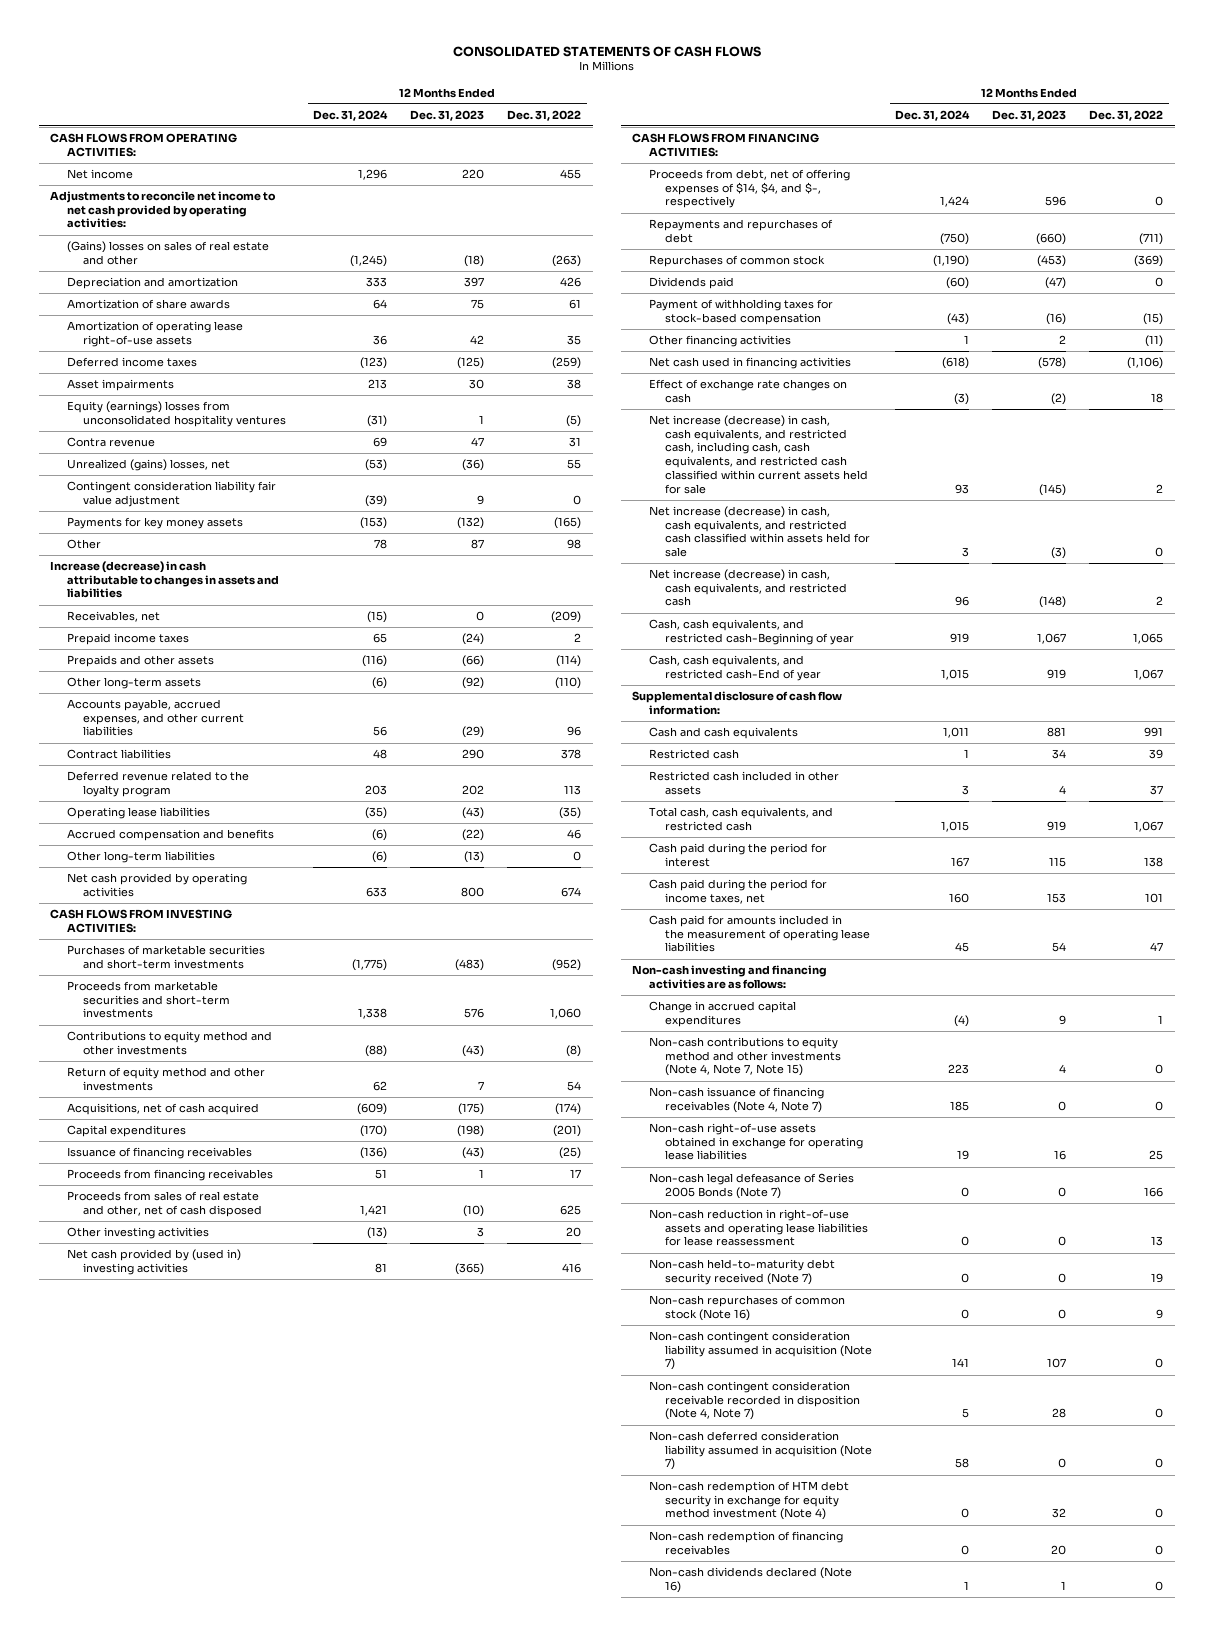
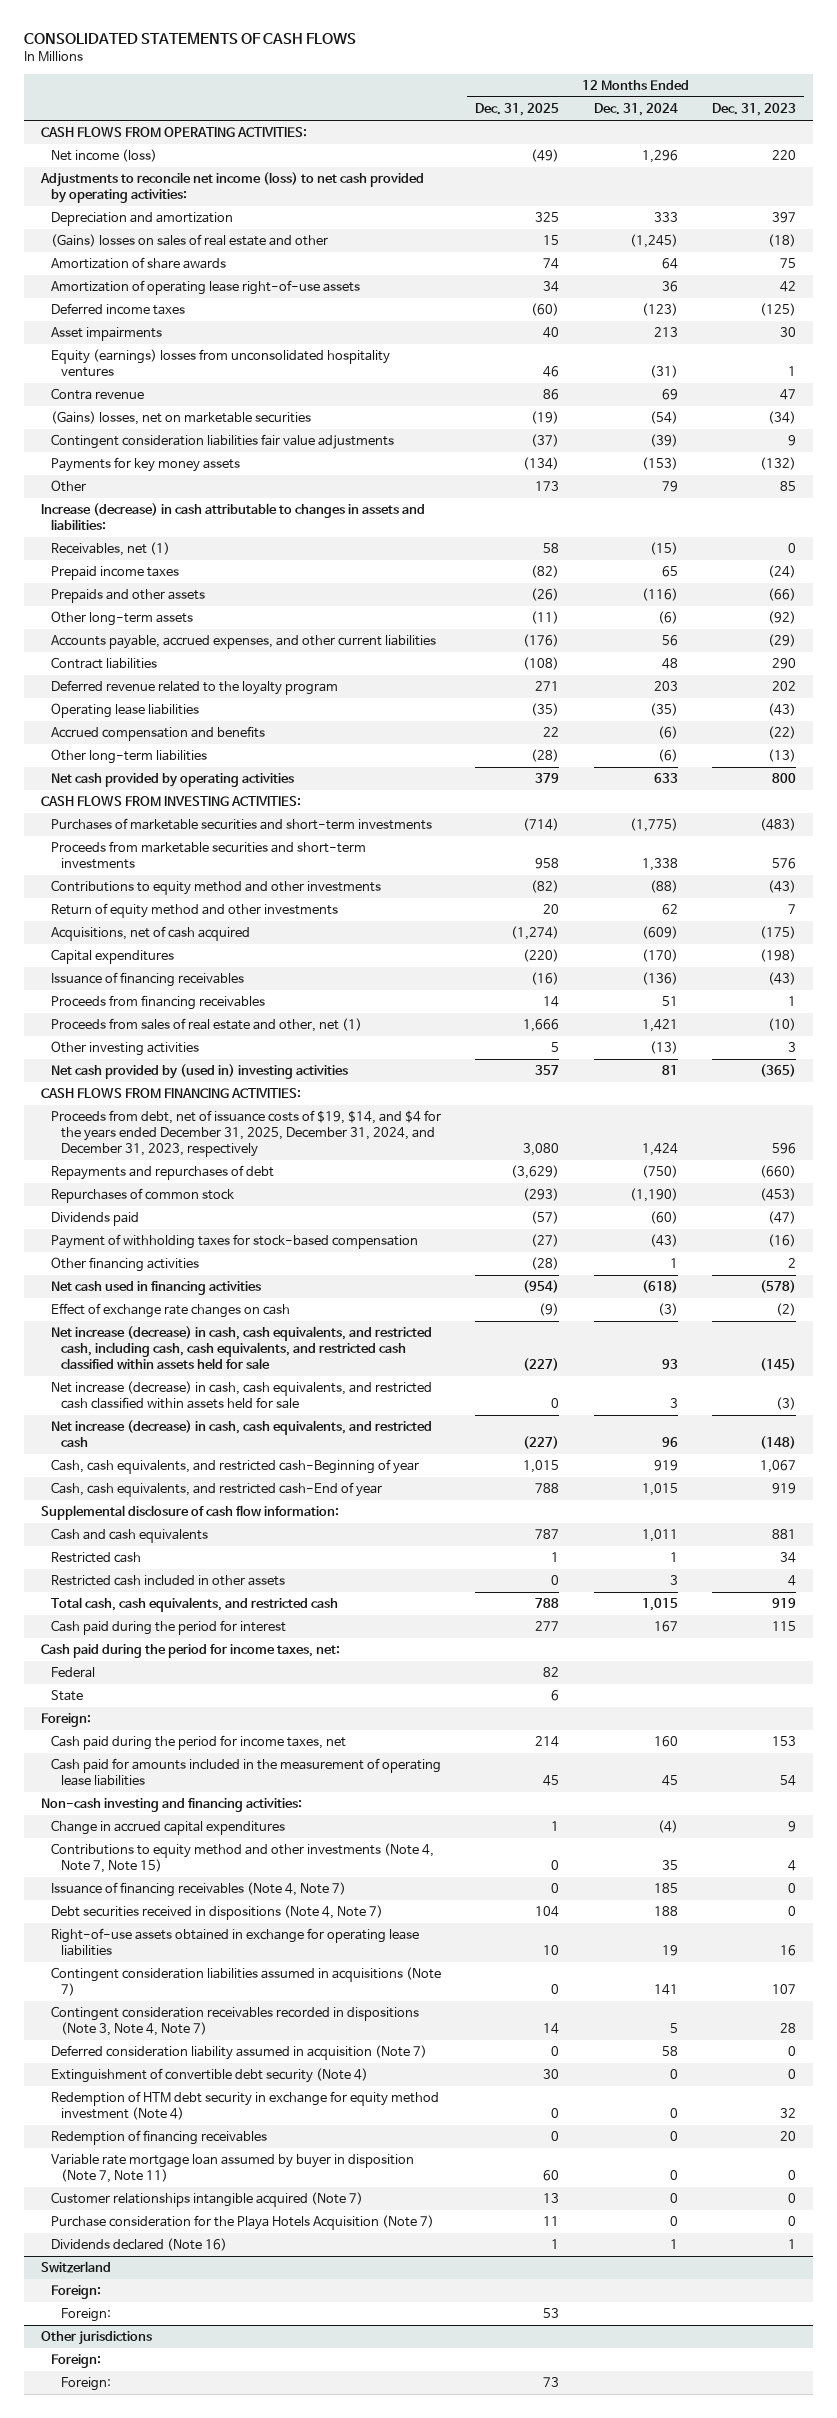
- | 12 Months Ended Dec. 31, 2024 | 12 Months Ended Dec. 31, 2023 | 12 Months Ended Dec. 31, 2022
+ | 12 Months Ended Dec. 31, 2025 | 12 Months Ended Dec. 31, 2024 | 12 Months Ended Dec. 31, 2023
- Net income | 1,296 | 220 | 455
- Adjustments to reconcile net income to net cash provided by operating activities:
+ Net income (loss) | (49) | 1,296 | 220
+ Adjustments to reconcile net income (loss) to net cash provided by operating activities:
moved down: (Gains) losses on sales of real estate and other | 15 | (1,245) | (18)
- Unrealized (gains) losses, net | (53) | (36) | 55
- Contingent consideration liability fair value adjustment | (39) | 9 | 0
+ (Gains) losses, net on marketable securities | (19) | (54) | (34)
+ Contingent consideration liabilities fair value adjustments | (37) | (39) | 9
- Other | 78 | 87 | 98
- Increase (decrease) in cash attributable to changes in assets and liabilities
- Receivables, net | (15) | 0 | (209)
+ Other | 173 | 79 | 85
+ Increase (decrease) in cash attributable to changes in assets and liabilities:
+ Receivables, net (1) | 58 | (15) | 0
- Proceeds from sales of real estate and other, net of cash disposed | 1,421 | (10) | 625
+ Proceeds from sales of real estate and other, net (1) | 1,666 | 1,421 | (10)
- Proceeds from debt, net of offering expenses of $14, $4, and $-, respectively | 1,424 | 596 | 0
+ Proceeds from debt, net of issuance costs of $19, $14, and $4 for the years ended December 31, 2025, December 31, 2024, and December 31, 2023, respectively | 3,080 | 1,424 | 596
- Net increase (decrease) in cash, cash equivalents, and restricted cash, including cash, cash equivalents, and restricted cash classified within current assets held for sale | 93 | (145) | 2
+ Net increase (decrease) in cash, cash equivalents, and restricted cash, including cash, cash equivalents, and restricted cash classified within assets held for sale | (227) | 93 | (145)
+ Cash paid during the period for income taxes, net:
+ Federal | 82 | |
+ State | 6 | |
+ Foreign:
- Non-cash investing and financing activities are as follows:
+ Non-cash investing and financing activities:
- Non-cash contributions to equity method and other investments (Note 4, Note 7, Note 15) | 223 | 4 | 0
- Non-cash issuance of financing receivables (Note 4, Note 7) | 185 | 0 | 0
- Non-cash right-of-use assets obtained in exchange for operating lease liabilities | 19 | 16 | 25
- Non-cash legal defeasance of Series 2005 Bonds (Note 7) | 0 | 0 | 166
- Non-cash reduction in right-of-use assets and operating lease liabilities for lease reassessment | 0 | 0 | 13
- Non-cash held-to-maturity debt security received (Note 7) | 0 | 0 | 19
- Non-cash repurchases of common stock (Note 16) | 0 | 0 | 9
- Non-cash contingent consideration liability assumed in acquisition (Note 7) | 141 | 107 | 0
- Non-cash contingent consideration receivable recorded in disposition (Note 4, Note 7) | 5 | 28 | 0
- Non-cash deferred consideration liability assumed in acquisition (Note 7) | 58 | 0 | 0
- Non-cash redemption of HTM debt security in exchange for equity method investment (Note 4) | 0 | 32 | 0
- Non-cash redemption of financing receivables | 0 | 20 | 0
- Non-cash dividends declared (Note 16) | 1 | 1 | 0
+ Contributions to equity method and other investments (Note 4, Note 7, Note 15) | 0 | 35 | 4
+ Issuance of financing receivables (Note 4, Note 7) | 0 | 185 | 0
+ Debt securities received in dispositions (Note 4, Note 7) | 104 | 188 | 0
+ Right-of-use assets obtained in exchange for operating lease liabilities | 10 | 19 | 16
+ Contingent consideration liabilities assumed in acquisitions (Note 7) | 0 | 141 | 107
+ Contingent consideration receivables recorded in dispositions (Note 3, Note 4, Note 7) | 14 | 5 | 28
+ Deferred consideration liability assumed in acquisition (Note 7) | 0 | 58 | 0
+ Extinguishment of convertible debt security (Note 4) | 30 | 0 | 0
+ Redemption of HTM debt security in exchange for equity method investment (Note 4) | 0 | 0 | 32
+ Redemption of financing receivables | 0 | 0 | 20
+ Variable rate mortgage loan assumed by buyer in disposition (Note 7, Note 11) | 60 | 0 | 0
+ Customer relationships intangible acquired (Note 7) | 13 | 0 | 0
+ Purchase consideration for the Playa Hotels Acquisition (Note 7) | 11 | 0 | 0
+ Dividends declared (Note 16) | 1 | 1 | 1
+ Switzerland
+ Foreign:
+ Foreign: | 53 | |
+ Other jurisdictions
+ Foreign:
+ Foreign: | 73 | |

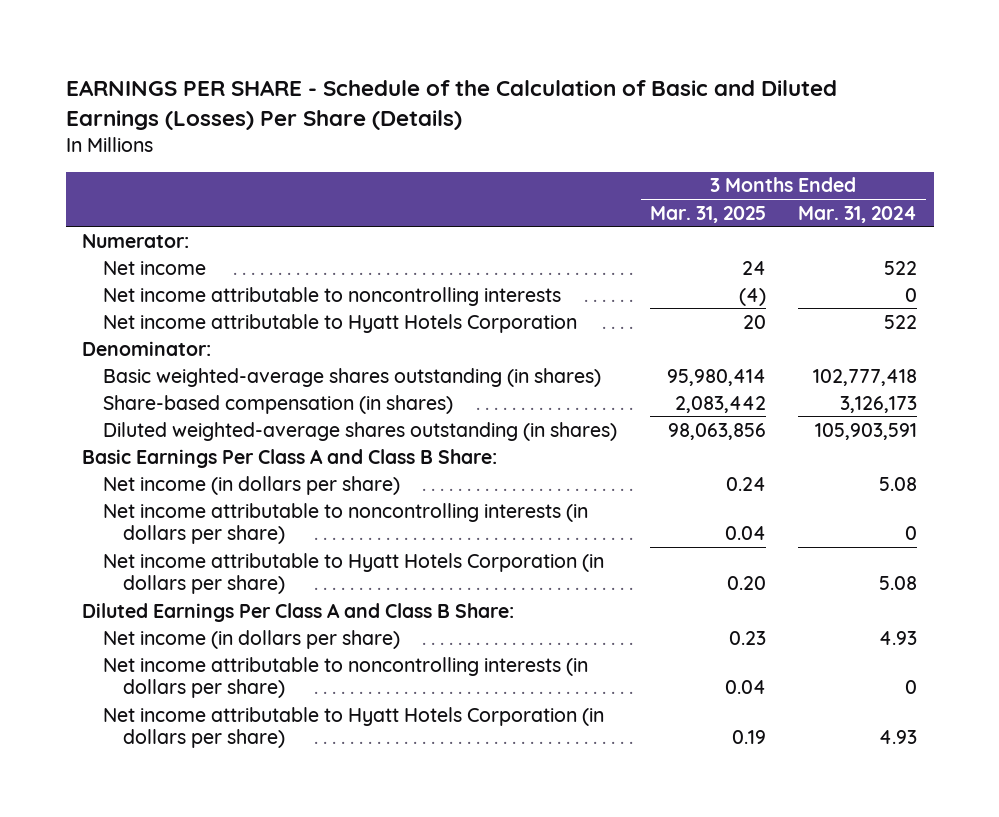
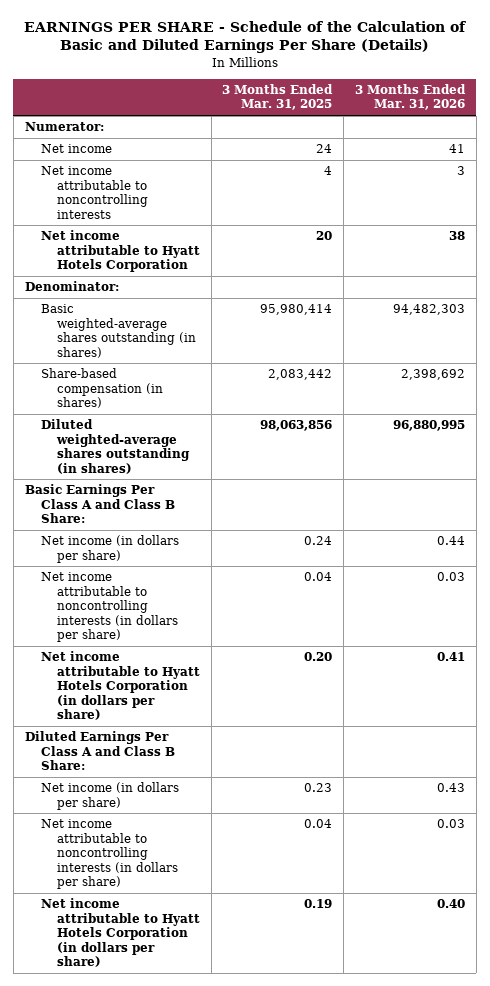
- EARNINGS PER SHARE - Schedule of the Calculation of Basic and Diluted Earnings (Losses) Per Share (Details)
+ EARNINGS PER SHARE - Schedule of the Calculation of Basic and Diluted Earnings Per Share (Details)
- | 3 Months Ended Mar. 31, 2025 | 3 Months Ended Mar. 31, 2024
+ | 3 Months Ended Mar. 31, 2025 | 3 Months Ended Mar. 31, 2026
- Net income attributable to noncontrolling interests | (4) | 0
+ Net income attributable to noncontrolling interests | 4 | 3

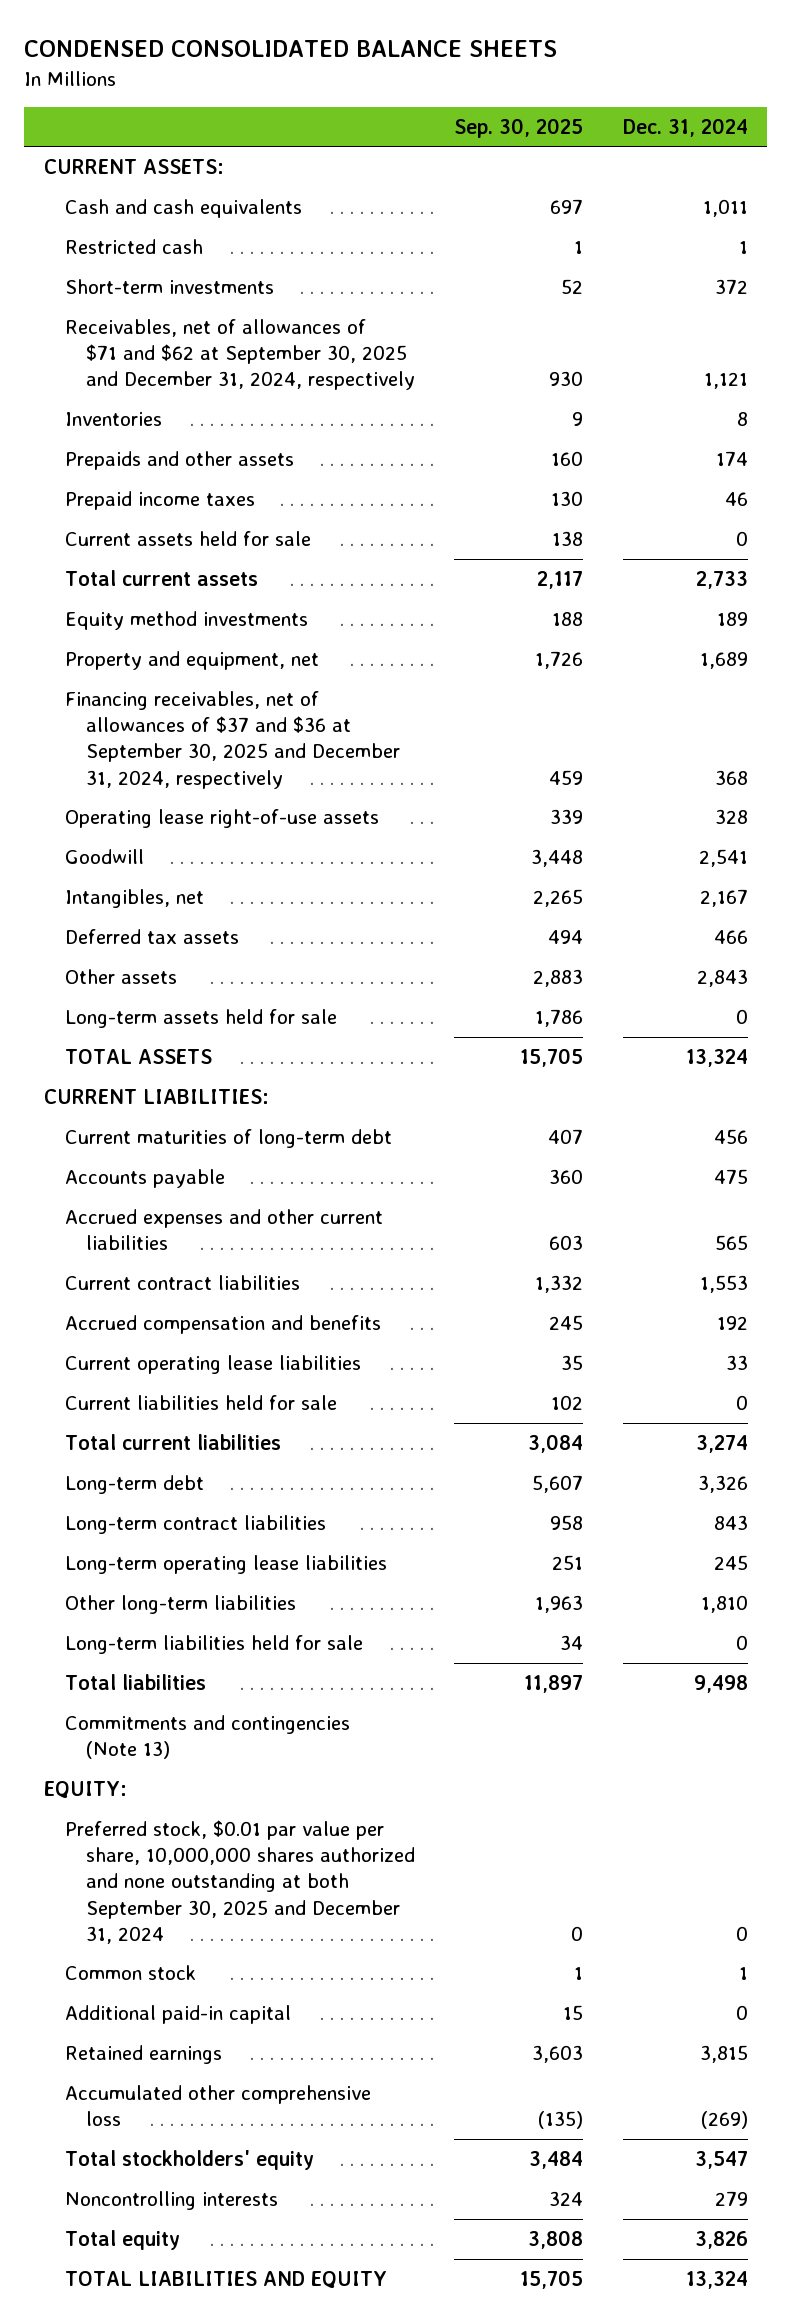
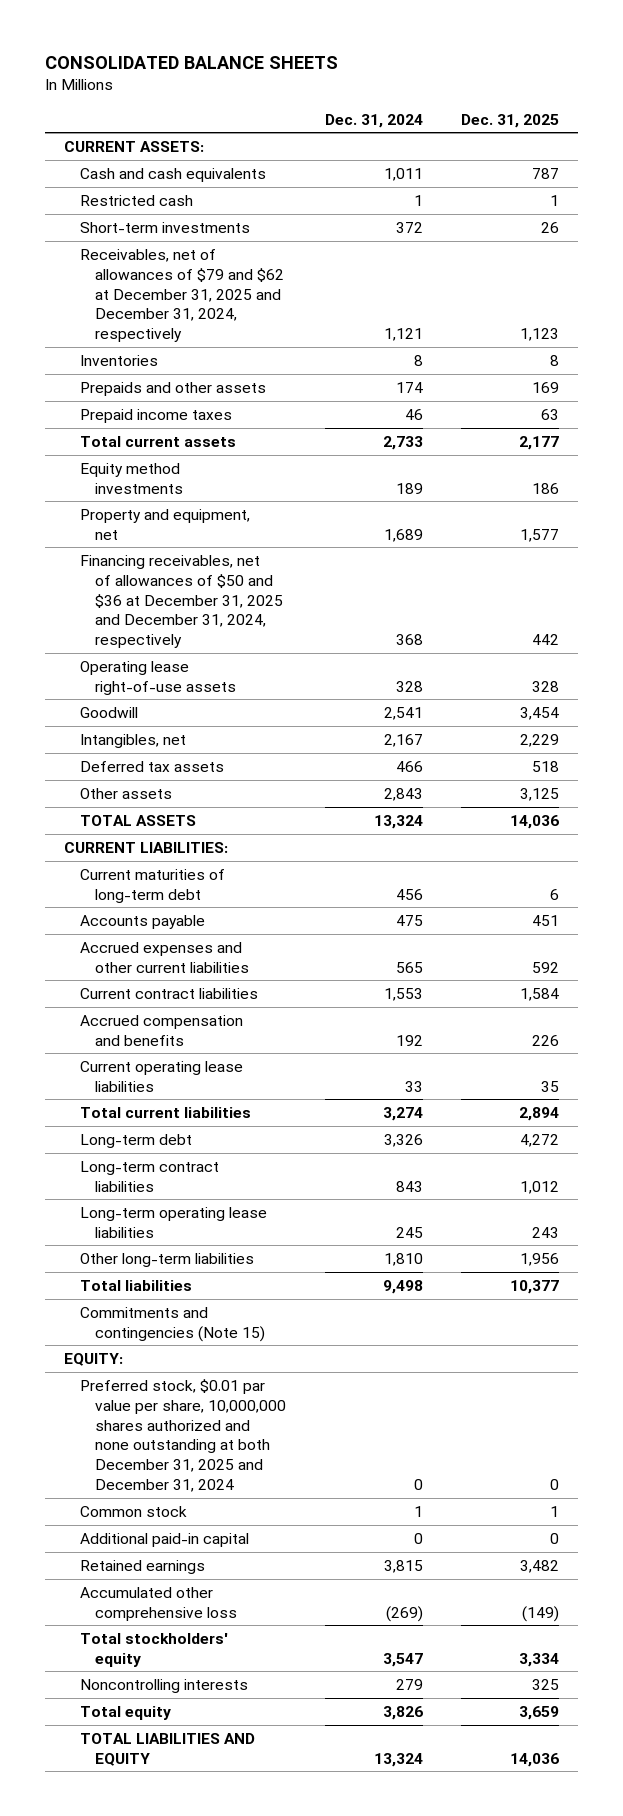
- CONDENSED CONSOLIDATED BALANCE SHEETS
+ CONSOLIDATED BALANCE SHEETS
- | Sep. 30, 2025 | Dec. 31, 2024
+ | Dec. 31, 2024 | Dec. 31, 2025
- Receivables, net of allowances of $71 and $62 at September 30, 2025 and December 31, 2024, respectively | 930 | 1,121
+ Receivables, net of allowances of $79 and $62 at December 31, 2025 and December 31, 2024, respectively | 1,121 | 1,123
- Current assets held for sale | 138 | 0
- Financing receivables, net of allowances of $37 and $36 at September 30, 2025 and December 31, 2024, respectively | 459 | 368
+ Financing receivables, net of allowances of $50 and $36 at December 31, 2025 and December 31, 2024, respectively | 368 | 442
- Long-term assets held for sale | 1,786 | 0
- Current liabilities held for sale | 102 | 0
- Long-term liabilities held for sale | 34 | 0
- Commitments and contingencies (Note 13)
+ Commitments and contingencies (Note 15)
- Preferred stock, $0.01 par value per share, 10,000,000 shares authorized and none outstanding at both September 30, 2025 and December 31, 2024 | 0 | 0
+ Preferred stock, $0.01 par value per share, 10,000,000 shares authorized and none outstanding at both December 31, 2025 and December 31, 2024 | 0 | 0

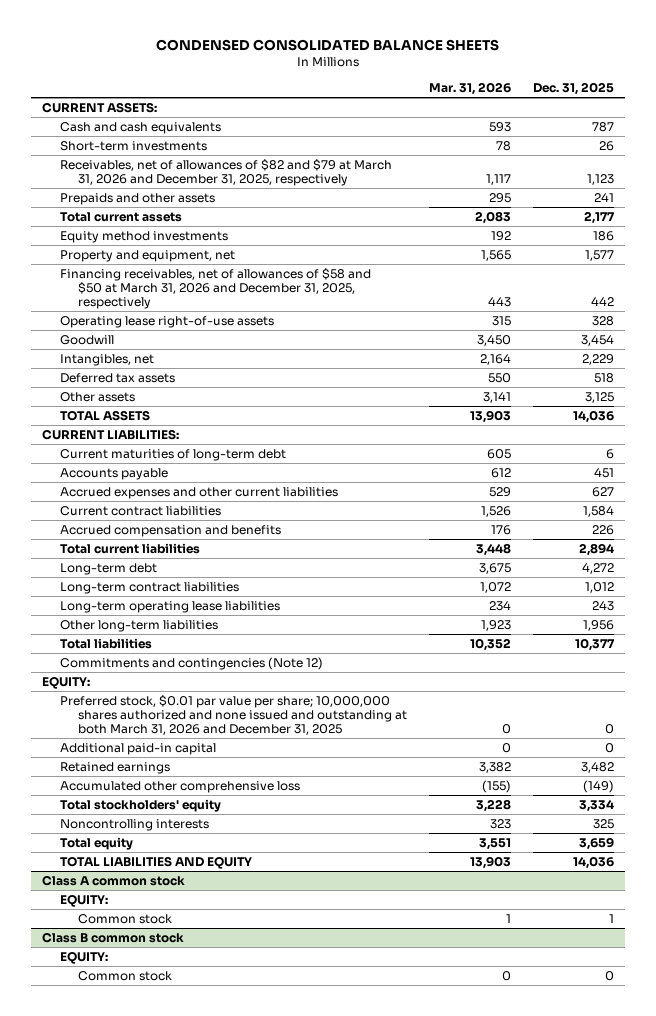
- CONSOLIDATED BALANCE SHEETS
+ CONDENSED CONSOLIDATED BALANCE SHEETS
- | Dec. 31, 2024 | Dec. 31, 2025
+ | Mar. 31, 2026 | Dec. 31, 2025
- Restricted cash | 1 | 1
- Receivables, net of allowances of $79 and $62 at December 31, 2025 and December 31, 2024, respectively | 1,121 | 1,123
- Inventories | 8 | 8
- Prepaids and other assets | 174 | 169
- Prepaid income taxes | 46 | 63
+ Receivables, net of allowances of $82 and $79 at March 31, 2026 and December 31, 2025, respectively | 1,117 | 1,123
+ Prepaids and other assets | 295 | 241
- Financing receivables, net of allowances of $50 and $36 at December 31, 2025 and December 31, 2024, respectively | 368 | 442
+ Financing receivables, net of allowances of $58 and $50 at March 31, 2026 and December 31, 2025, respectively | 443 | 442
- Accrued expenses and other current liabilities | 565 | 592
+ Accrued expenses and other current liabilities | 529 | 627
- Current operating lease liabilities | 33 | 35
- Commitments and contingencies (Note 15)
+ Commitments and contingencies (Note 12)
- Preferred stock, $0.01 par value per share, 10,000,000 shares authorized and none outstanding at both December 31, 2025 and December 31, 2024 | 0 | 0
- Common stock | 1 | 1
+ Preferred stock, $0.01 par value per share; 10,000,000 shares authorized and none issued and outstanding at both March 31, 2026 and December 31, 2025 | 0 | 0
+ Class A common stock
+ EQUITY:
+ Common stock | 1 | 1
+ Class B common stock
+ EQUITY:
+ Common stock | 0 | 0

